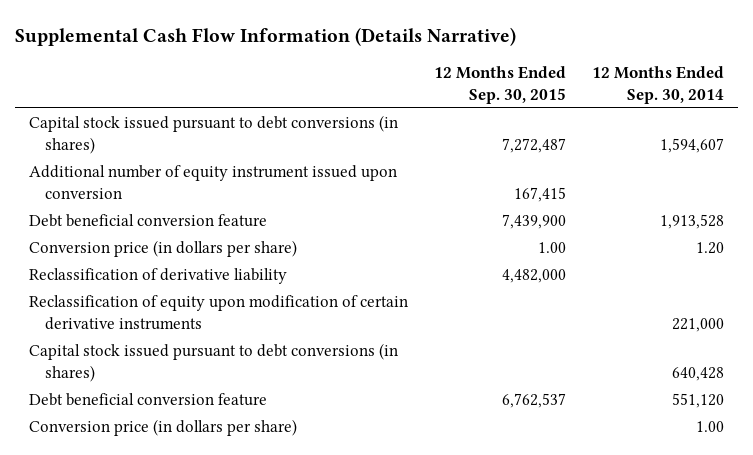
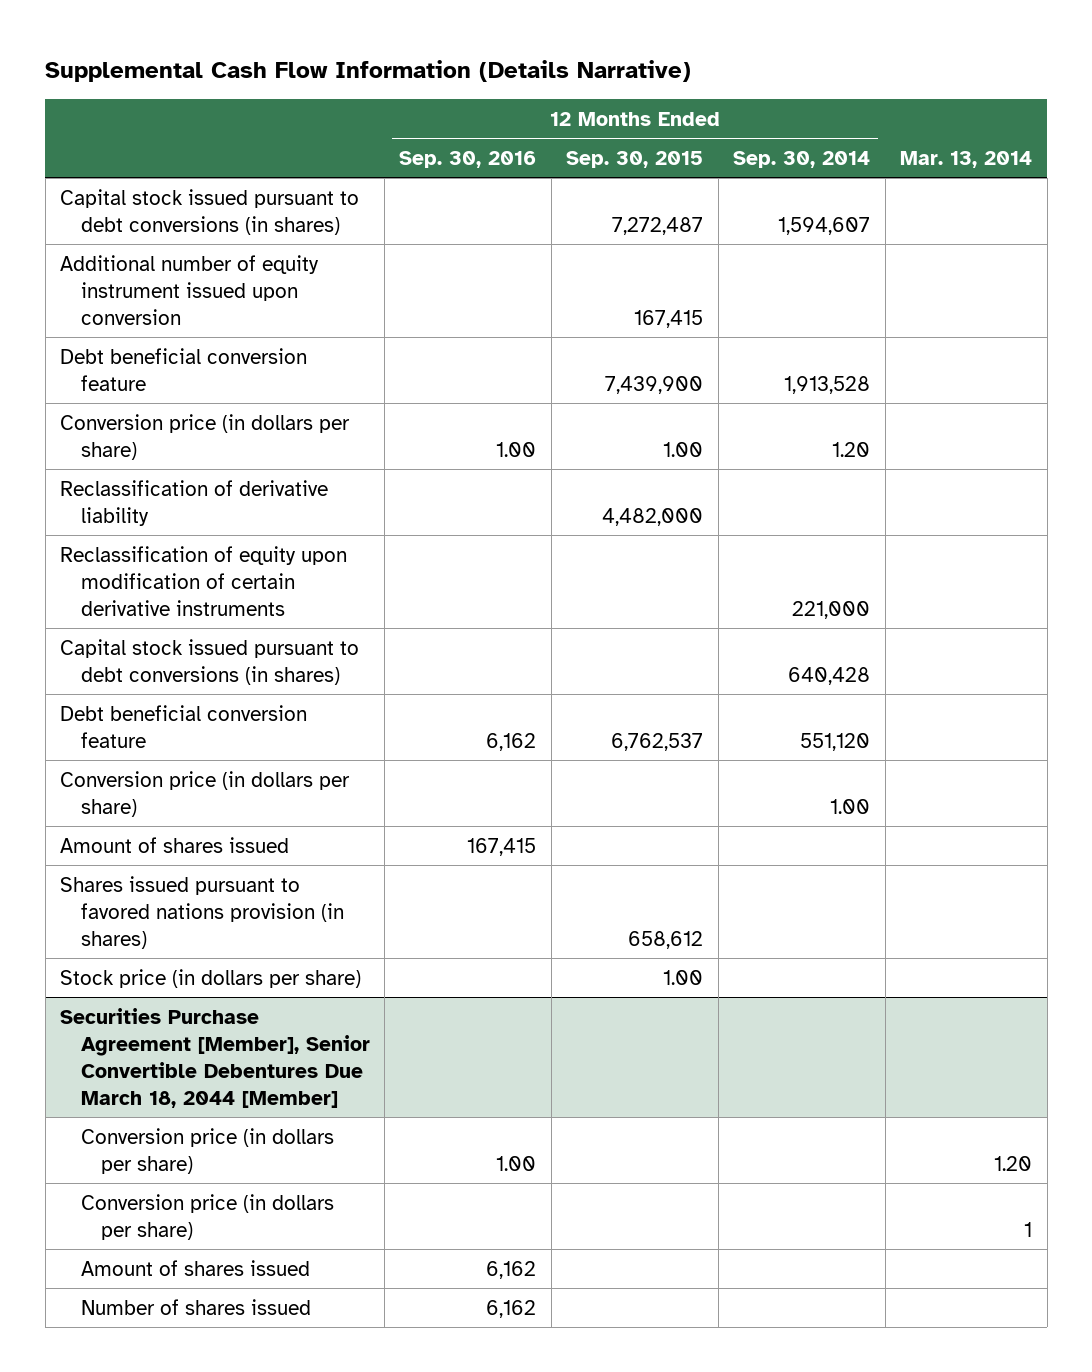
- | 12 Months Ended Sep. 30, 2015 | 12 Months Ended Sep. 30, 2014
+ | 12 Months Ended Sep. 30, 2016 | 12 Months Ended Sep. 30, 2015 | 12 Months Ended Sep. 30, 2014 | Mar. 13, 2014
+ Amount of shares issued | 167,415 | | |
+ Shares issued pursuant to favored nations provision (in shares) | | 658,612 | |
+ Stock price (in dollars per share) | | 1.00 | |
+ Securities Purchase Agreement [Member], Senior Convertible Debentures Due March 18, 2044 [Member]
+ Conversion price (in dollars per share) | 1.00 | | | 1.20
+ Conversion price (in dollars per share) | | | | 1
+ Amount of shares issued | 6,162 | | |
+ Number of shares issued | 6,162 | | |

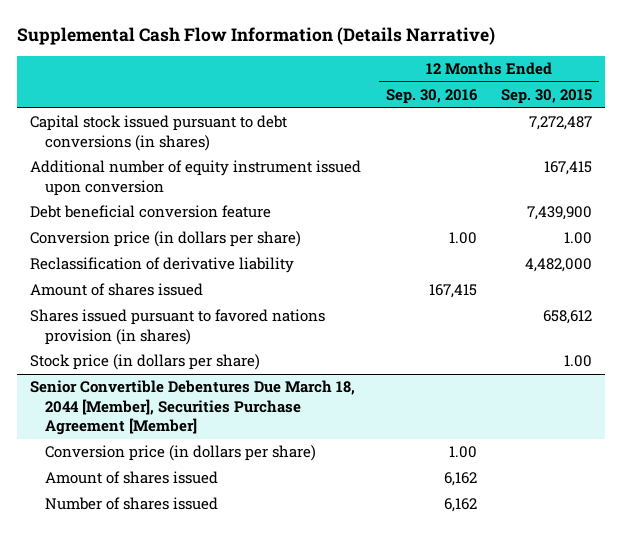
- | 12 Months Ended Sep. 30, 2016 | 12 Months Ended Sep. 30, 2015 | 12 Months Ended Sep. 30, 2014 | Mar. 13, 2014
+ | 12 Months Ended Sep. 30, 2016 | 12 Months Ended Sep. 30, 2015
- Reclassification of equity upon modification of certain derivative instruments | | | 221,000 |
- Capital stock issued pursuant to debt conversions (in shares) | | | 640,428 |
- Debt beneficial conversion feature | 6,162 | 6,762,537 | 551,120 |
- Conversion price (in dollars per share) | | | 1.00 |
- Securities Purchase Agreement [Member], Senior Convertible Debentures Due March 18, 2044 [Member]
+ Senior Convertible Debentures Due March 18, 2044 [Member], Securities Purchase Agreement [Member]
- Conversion price (in dollars per share) | | | | 1

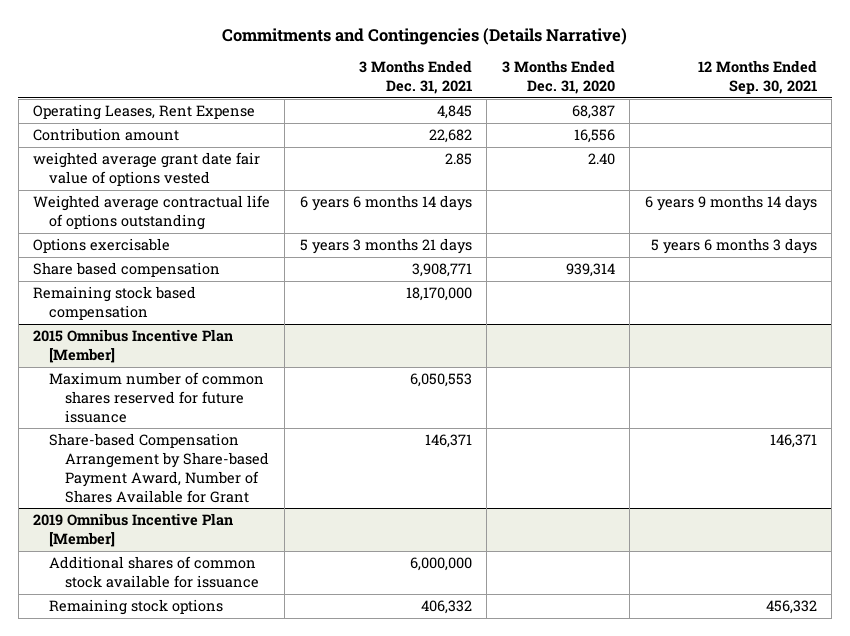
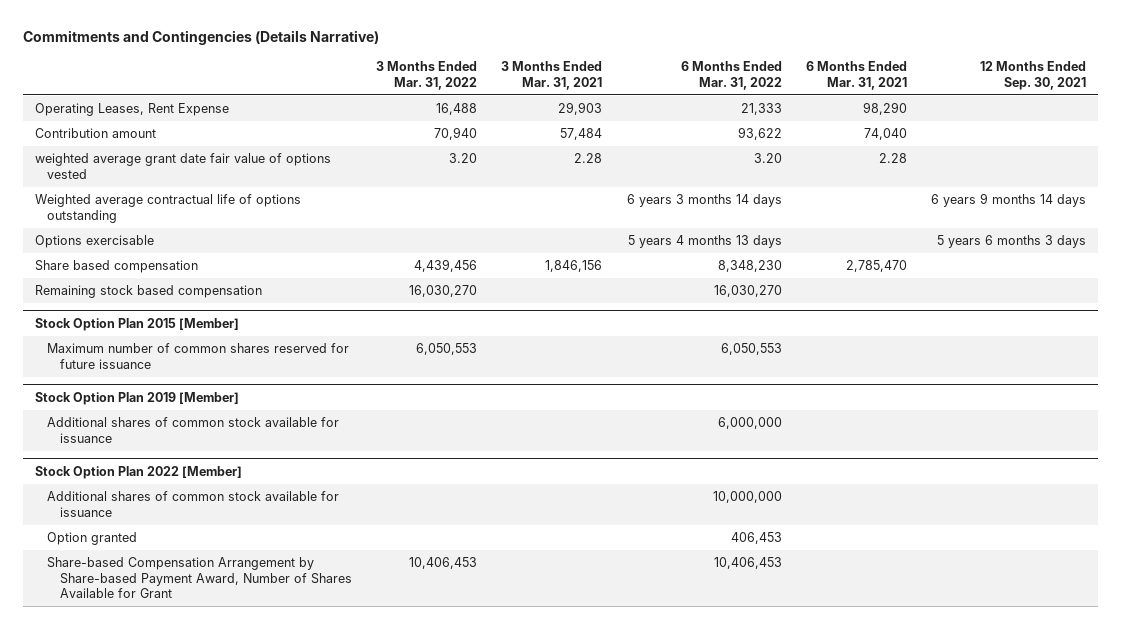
- | 3 Months Ended Dec. 31, 2021 | 3 Months Ended Dec. 31, 2020 | 12 Months Ended Sep. 30, 2021
+ | 3 Months Ended Mar. 31, 2022 | 3 Months Ended Mar. 31, 2021 | 6 Months Ended Mar. 31, 2022 | 6 Months Ended Mar. 31, 2021 | 12 Months Ended Sep. 30, 2021
- 2015 Omnibus Incentive Plan [Member]
+ Stock Option Plan 2015 [Member]
- Share-based Compensation Arrangement by Share-based Payment Award, Number of Shares Available for Grant | 146,371 | | 146,371
- 2019 Omnibus Incentive Plan [Member]
+ Stock Option Plan 2019 [Member]
- Remaining stock options | 406,332 | | 456,332
+ Stock Option Plan 2022 [Member]
+ Additional shares of common stock available for issuance | | | 10,000,000 | |
+ Option granted | | | 406,453 | |
+ Share-based Compensation Arrangement by Share-based Payment Award, Number of Shares Available for Grant | 10,406,453 | | 10,406,453 | |

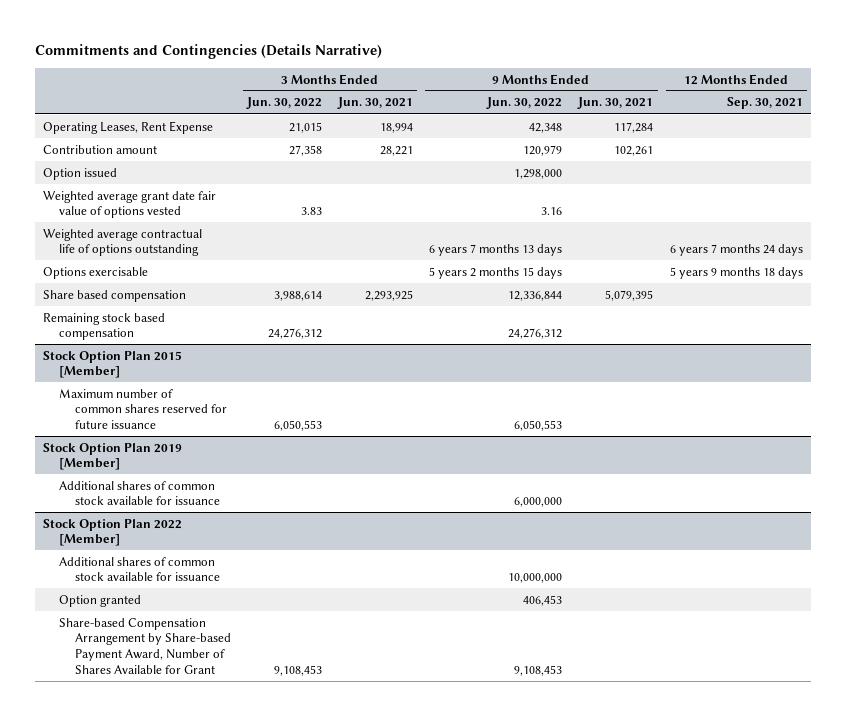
- | 3 Months Ended Mar. 31, 2022 | 3 Months Ended Mar. 31, 2021 | 6 Months Ended Mar. 31, 2022 | 6 Months Ended Mar. 31, 2021 | 12 Months Ended Sep. 30, 2021
+ | 3 Months Ended Jun. 30, 2022 | 3 Months Ended Jun. 30, 2021 | 9 Months Ended Jun. 30, 2022 | 9 Months Ended Jun. 30, 2021 | 12 Months Ended Sep. 30, 2021
- weighted average grant date fair value of options vested | 3.20 | 2.28 | 3.20 | 2.28 |
- Weighted average contractual life of options outstanding | | | 6 years 3 months 14 days | | 6 years 9 months 14 days
- Options exercisable | | | 5 years 4 months 13 days | | 5 years 6 months 3 days
+ Option issued | | | 1,298,000 | |
+ Weighted average grant date fair value of options vested | 3.83 | | 3.16 | |
+ Weighted average contractual life of options outstanding | | | 6 years 7 months 13 days | | 6 years 7 months 24 days
+ Options exercisable | | | 5 years 2 months 15 days | | 5 years 9 months 18 days

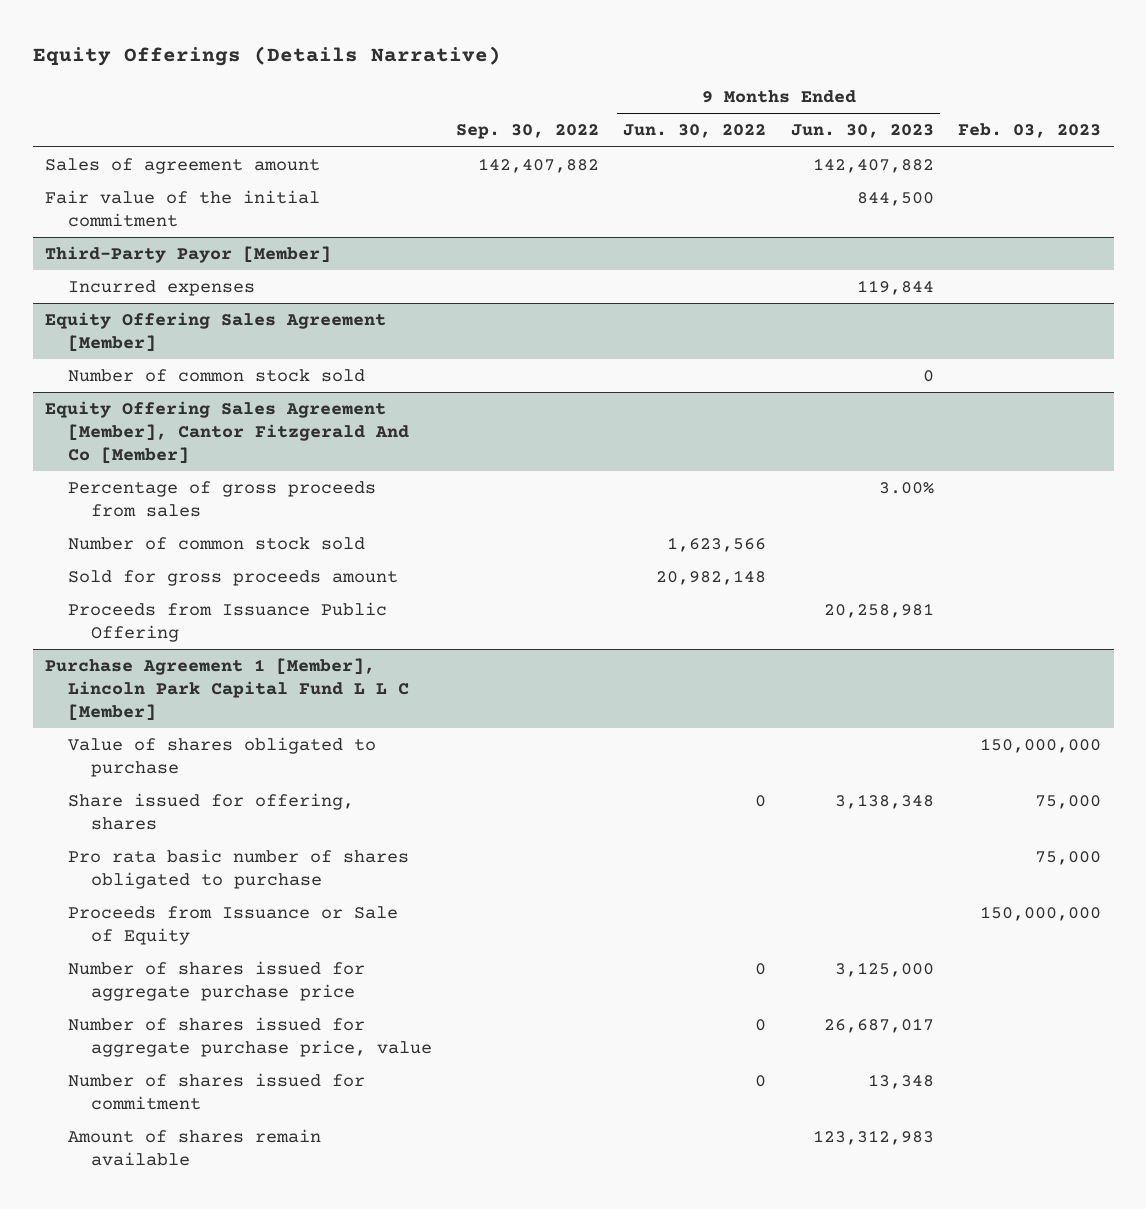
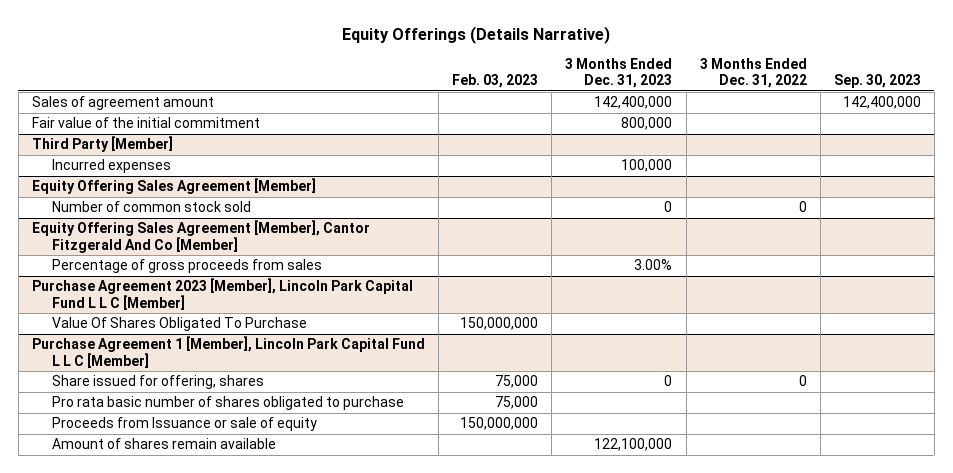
- | Sep. 30, 2022 | 9 Months Ended Jun. 30, 2022 | 9 Months Ended Jun. 30, 2023 | Feb. 03, 2023
+ | Feb. 03, 2023 | 3 Months Ended Dec. 31, 2023 | 3 Months Ended Dec. 31, 2022 | Sep. 30, 2023
- Third-Party Payor [Member]
- Incurred expenses | | | 119,844 |
+ Third Party [Member]
+ Incurred expenses | | 100,000 | |
@ Equity Offering Sales Agreement [Member], Cantor Fitzgerald And Co [Member]
- Number of common stock sold | | 1,623,566 | |
- Sold for gross proceeds amount | | 20,982,148 | |
- Proceeds from Issuance Public Offering | | | 20,258,981 |
+ Purchase Agreement 2023 [Member], Lincoln Park Capital Fund L L C [Member]
+ Value Of Shares Obligated To Purchase | 150,000,000 | | |
@ Purchase Agreement 1 [Member], Lincoln Park Capital Fund L L C [Member]
- Value of shares obligated to purchase | | | | 150,000,000
- Proceeds from Issuance or Sale of Equity | | | | 150,000,000
- Number of shares issued for aggregate purchase price | | 0 | 3,125,000 |
- Number of shares issued for aggregate purchase price, value | | 0 | 26,687,017 |
- Number of shares issued for commitment | | 0 | 13,348 |
+ Proceeds from Issuance or sale of equity | 150,000,000 | | |

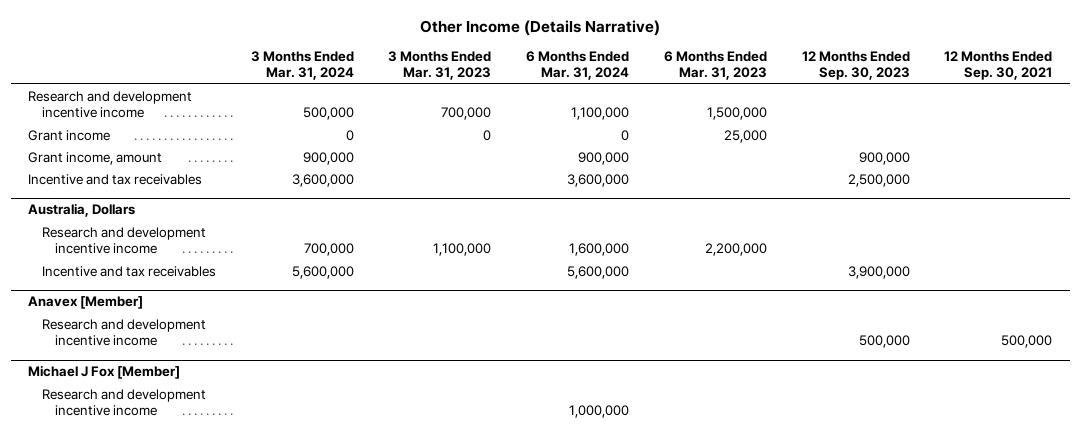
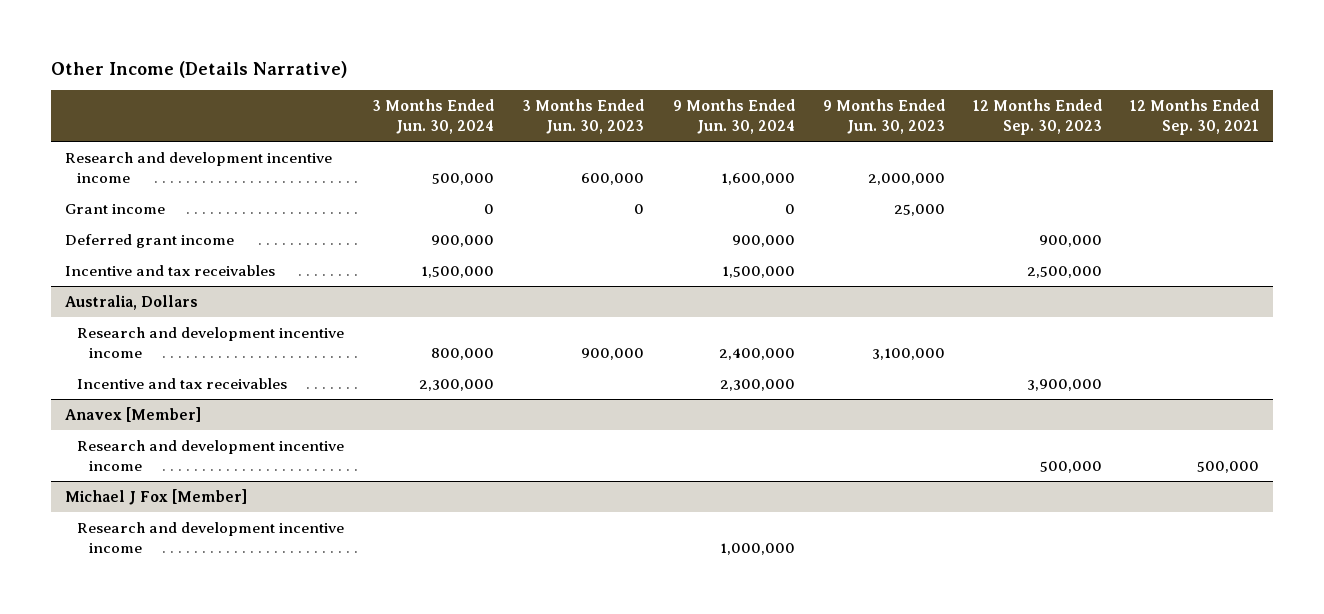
- | 3 Months Ended Mar. 31, 2024 | 3 Months Ended Mar. 31, 2023 | 6 Months Ended Mar. 31, 2024 | 6 Months Ended Mar. 31, 2023 | 12 Months Ended Sep. 30, 2023 | 12 Months Ended Sep. 30, 2021
+ | 3 Months Ended Jun. 30, 2024 | 3 Months Ended Jun. 30, 2023 | 9 Months Ended Jun. 30, 2024 | 9 Months Ended Jun. 30, 2023 | 12 Months Ended Sep. 30, 2023 | 12 Months Ended Sep. 30, 2021
- Grant income, amount | 900,000 | | 900,000 | | 900,000 |
+ Deferred grant income | 900,000 | | 900,000 | | 900,000 |

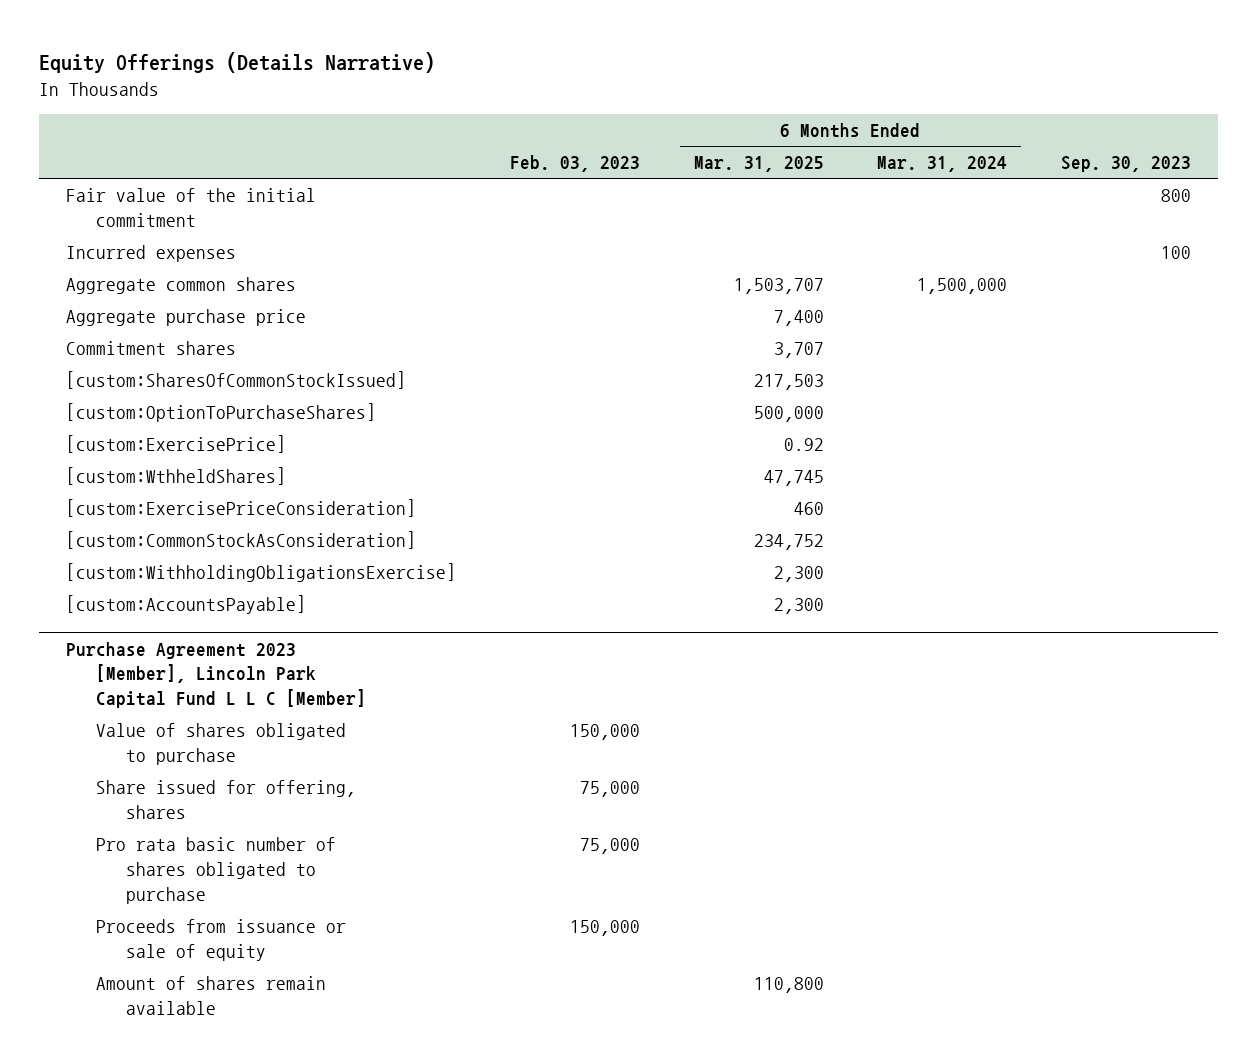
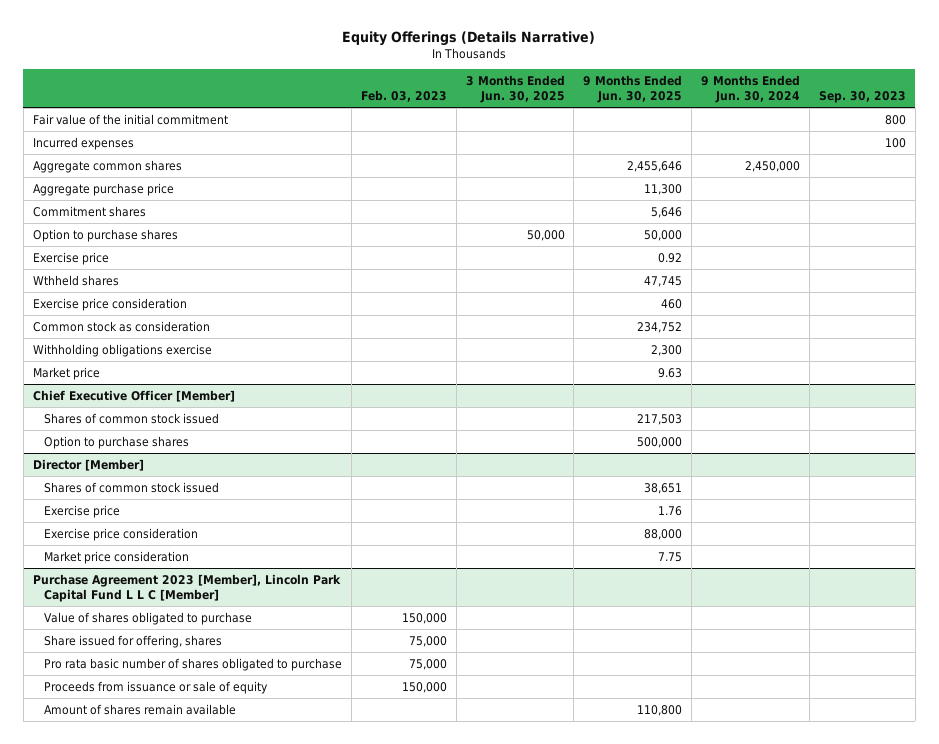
- | Feb. 03, 2023 | 6 Months Ended Mar. 31, 2025 | 6 Months Ended Mar. 31, 2024 | Sep. 30, 2023
+ | Feb. 03, 2023 | 3 Months Ended Jun. 30, 2025 | 9 Months Ended Jun. 30, 2025 | 9 Months Ended Jun. 30, 2024 | Sep. 30, 2023
- [custom:SharesOfCommonStockIssued] | | 217,503 | |
- [custom:OptionToPurchaseShares] | | 500,000 | |
- [custom:ExercisePrice] | | 0.92 | |
- [custom:WthheldShares] | | 47,745 | |
- [custom:ExercisePriceConsideration] | | 460 | |
- [custom:CommonStockAsConsideration] | | 234,752 | |
- [custom:WithholdingObligationsExercise] | | 2,300 | |
- [custom:AccountsPayable] | | 2,300 | |
+ Option to purchase shares | | 50,000 | 50,000 | |
+ Exercise price | | | 0.92 | |
+ Wthheld shares | | | 47,745 | |
+ Exercise price consideration | | | 460 | |
+ Common stock as consideration | | | 234,752 | |
+ Withholding obligations exercise | | | 2,300 | |
+ Market price | | | 9.63 | |
+ Chief Executive Officer [Member]
+ Shares of common stock issued | | | 217,503 | |
+ Option to purchase shares | | | 500,000 | |
+ Director [Member]
+ Shares of common stock issued | | | 38,651 | |
+ Exercise price | | | 1.76 | |
+ Exercise price consideration | | | 88,000 | |
+ Market price consideration | | | 7.75 | |

